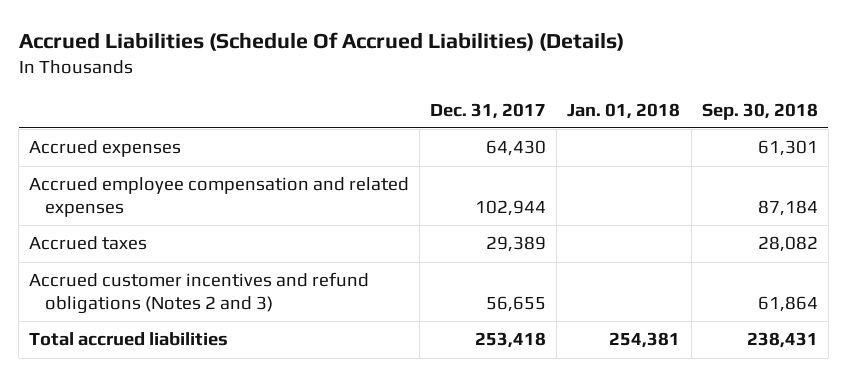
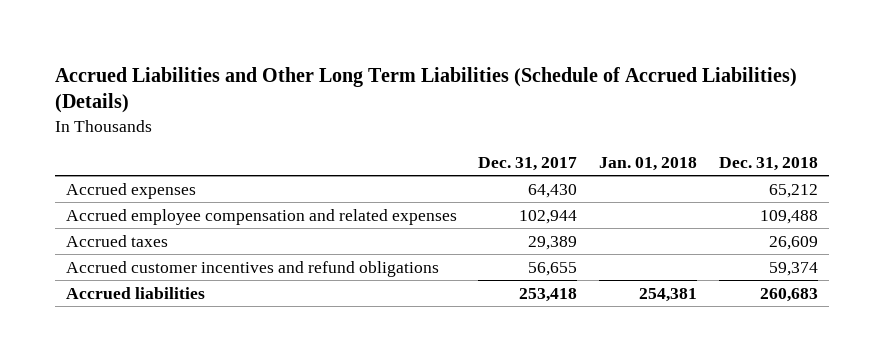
- Accrued Liabilities (Schedule Of Accrued Liabilities) (Details)
+ Accrued Liabilities and Other Long Term Liabilities (Schedule of Accrued Liabilities) (Details)
- | Dec. 31, 2017 | Jan. 01, 2018 | Sep. 30, 2018
+ | Dec. 31, 2017 | Jan. 01, 2018 | Dec. 31, 2018
- Accrued customer incentives and refund obligations (Notes 2 and 3) | 56,655 | | 61,864
- Total accrued liabilities | 253,418 | 254,381 | 238,431
+ Accrued customer incentives and refund obligations | 56,655 | | 59,374
+ Accrued liabilities | 253,418 | 254,381 | 260,683

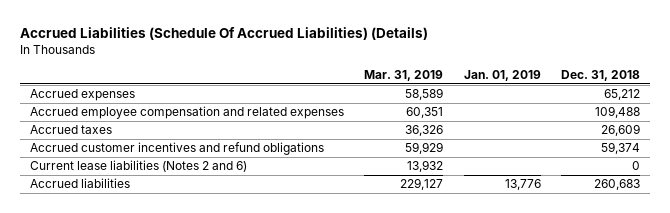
- Accrued Liabilities and Other Long Term Liabilities (Schedule of Accrued Liabilities) (Details)
+ Accrued Liabilities (Schedule Of Accrued Liabilities) (Details)
- | Dec. 31, 2017 | Jan. 01, 2018 | Dec. 31, 2018
+ | Mar. 31, 2019 | Jan. 01, 2019 | Dec. 31, 2018
+ Current lease liabilities (Notes 2 and 6) | 13,932 | | 0

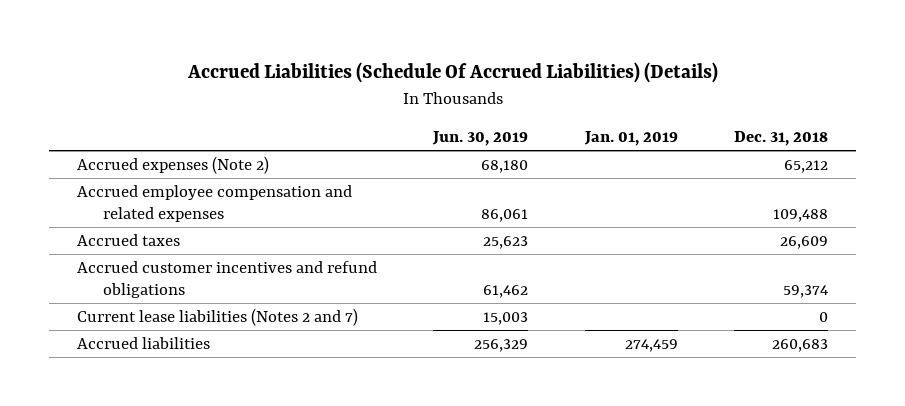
- | Mar. 31, 2019 | Jan. 01, 2019 | Dec. 31, 2018
+ | Jun. 30, 2019 | Jan. 01, 2019 | Dec. 31, 2018
- Accrued expenses | 58,589 | | 65,212
+ Accrued expenses (Note 2) | 68,180 | | 65,212
- Current lease liabilities (Notes 2 and 6) | 13,932 | | 0
- Accrued liabilities | 229,127 | 13,776 | 260,683
+ Current lease liabilities (Notes 2 and 7) | 15,003 | | 0
+ Accrued liabilities | 256,329 | 274,459 | 260,683

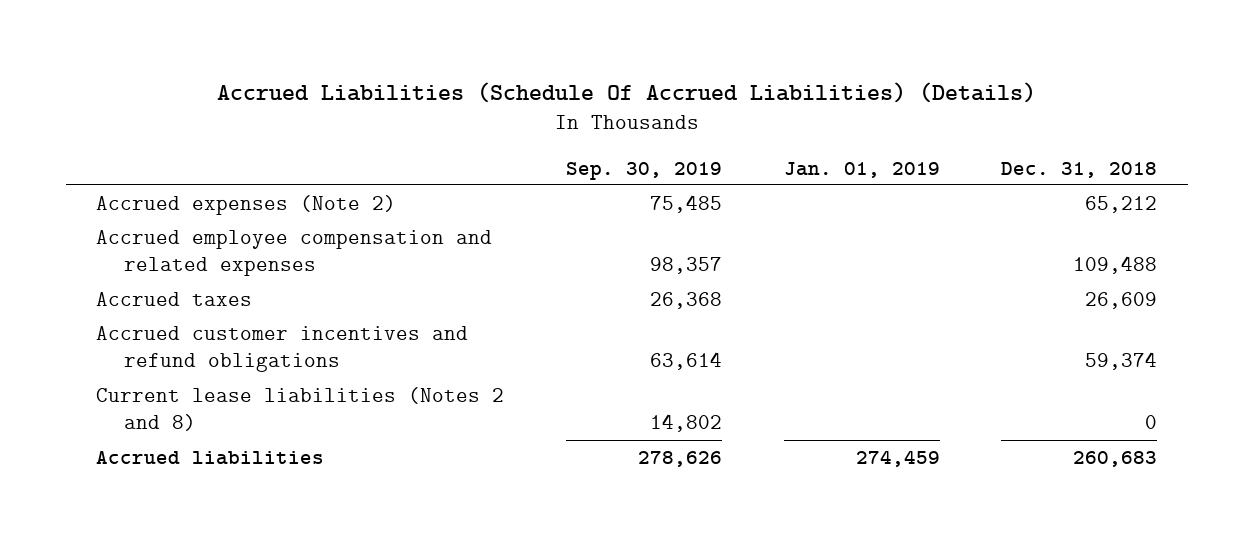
- | Jun. 30, 2019 | Jan. 01, 2019 | Dec. 31, 2018
+ | Sep. 30, 2019 | Jan. 01, 2019 | Dec. 31, 2018
- Current lease liabilities (Notes 2 and 7) | 15,003 | | 0
+ Current lease liabilities (Notes 2 and 8) | 14,802 | | 0

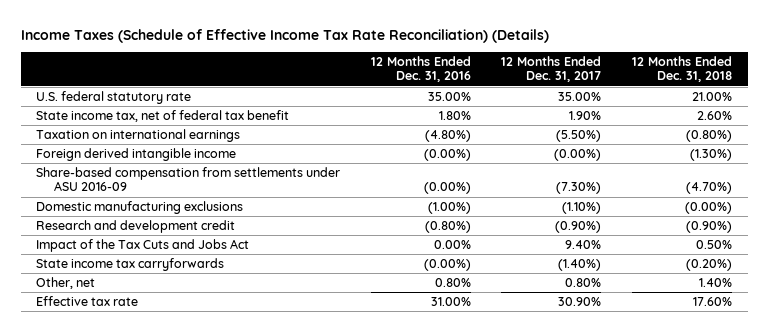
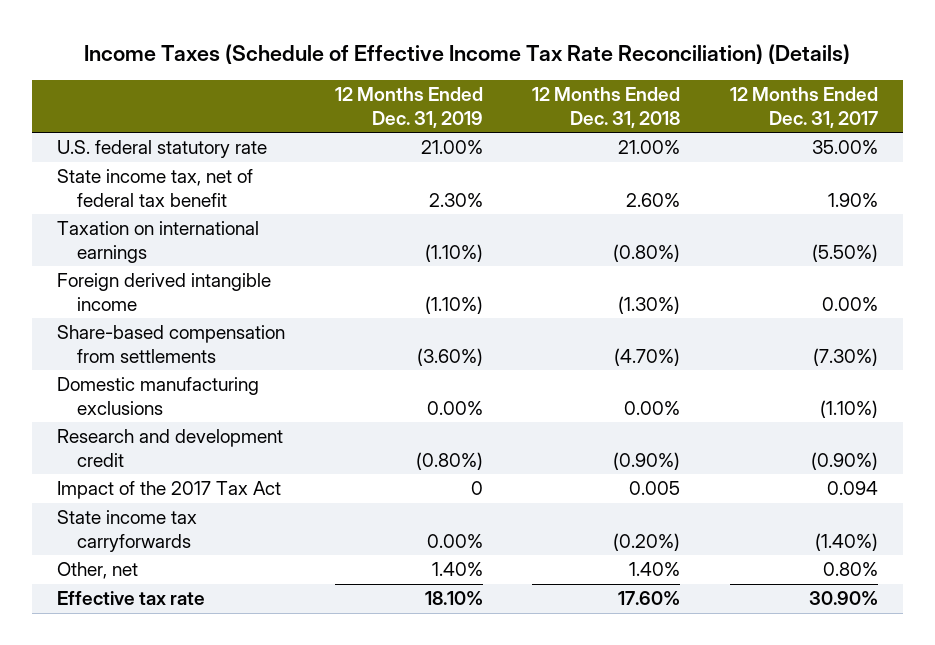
- | 12 Months Ended Dec. 31, 2016 | 12 Months Ended Dec. 31, 2017 | 12 Months Ended Dec. 31, 2018
+ | 12 Months Ended Dec. 31, 2019 | 12 Months Ended Dec. 31, 2018 | 12 Months Ended Dec. 31, 2017
- Foreign derived intangible income | (0.00%) | (0.00%) | (1.30%)
- Share-based compensation from settlements under ASU 2016-09 | (0.00%) | (7.30%) | (4.70%)
- Domestic manufacturing exclusions | (1.00%) | (1.10%) | (0.00%)
+ Foreign derived intangible income | (1.10%) | (1.30%) | 0.00%
+ Share-based compensation from settlements | (3.60%) | (4.70%) | (7.30%)
+ Domestic manufacturing exclusions | 0.00% | 0.00% | (1.10%)
- Impact of the Tax Cuts and Jobs Act | 0.00% | 9.40% | 0.50%
+ Impact of the 2017 Tax Act | 0 | 0.005 | 0.094

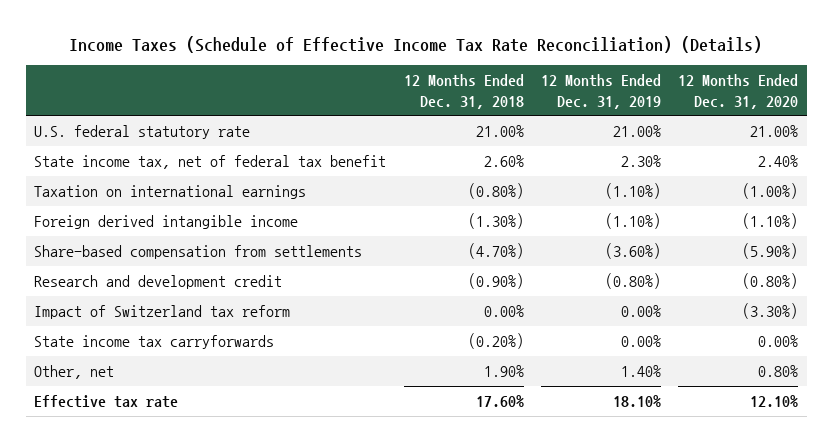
- | 12 Months Ended Dec. 31, 2019 | 12 Months Ended Dec. 31, 2018 | 12 Months Ended Dec. 31, 2017
+ | 12 Months Ended Dec. 31, 2018 | 12 Months Ended Dec. 31, 2019 | 12 Months Ended Dec. 31, 2020
- Domestic manufacturing exclusions | 0.00% | 0.00% | (1.10%)
- Impact of the 2017 Tax Act | 0 | 0.005 | 0.094
+ Impact of Switzerland tax reform | 0.00% | 0.00% | (3.30%)
- Other, net | 1.40% | 1.40% | 0.80%
+ Other, net | 1.90% | 1.40% | 0.80%

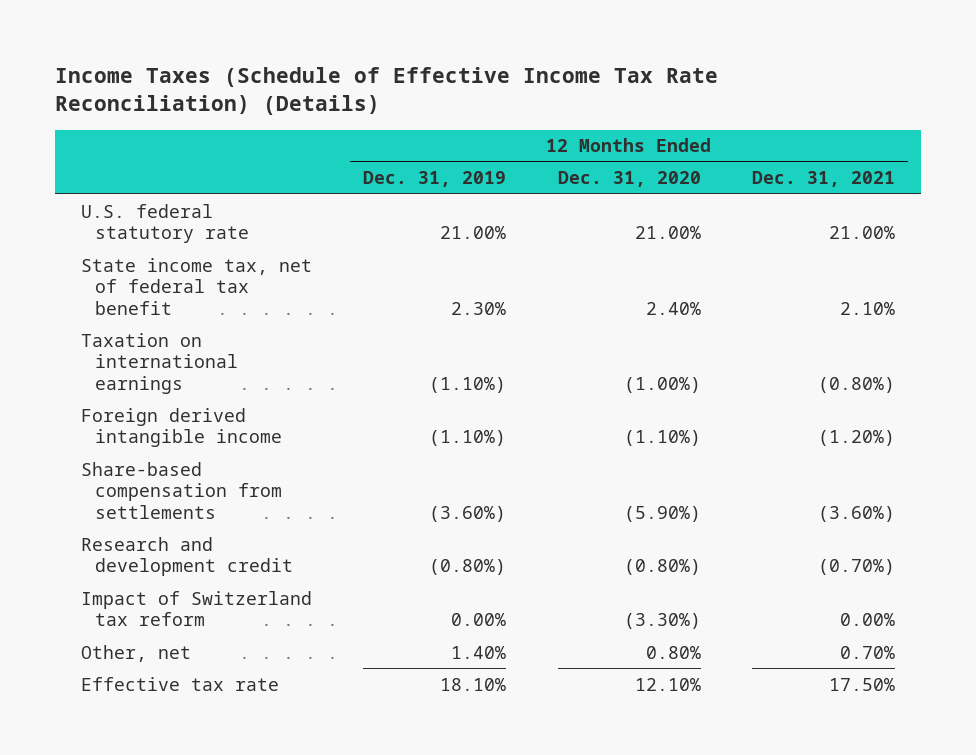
- | 12 Months Ended Dec. 31, 2018 | 12 Months Ended Dec. 31, 2019 | 12 Months Ended Dec. 31, 2020
+ | 12 Months Ended Dec. 31, 2019 | 12 Months Ended Dec. 31, 2020 | 12 Months Ended Dec. 31, 2021
- State income tax carryforwards | (0.20%) | 0.00% | 0.00%

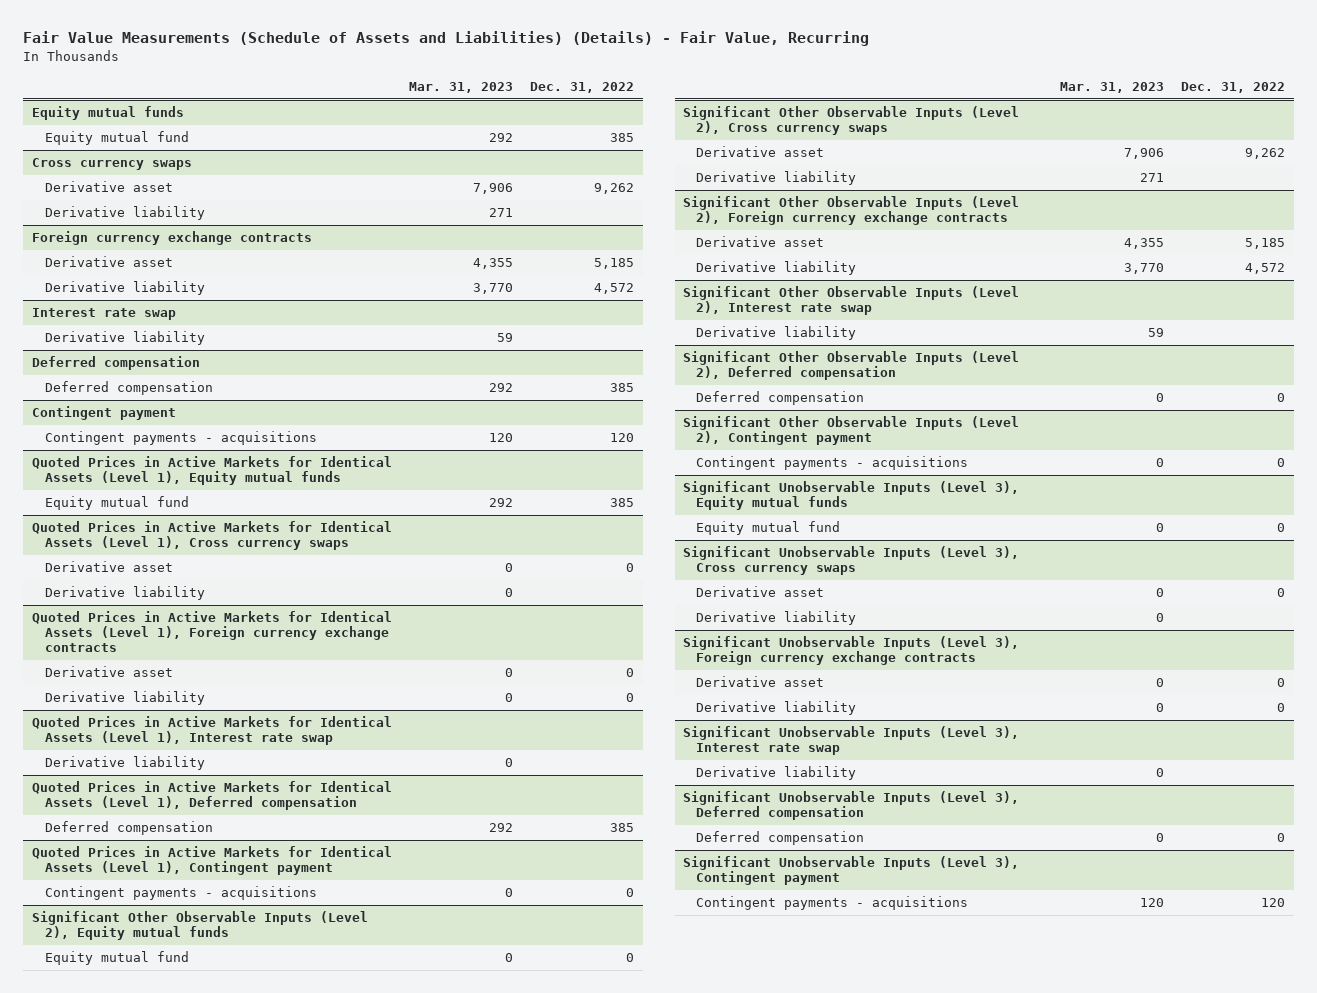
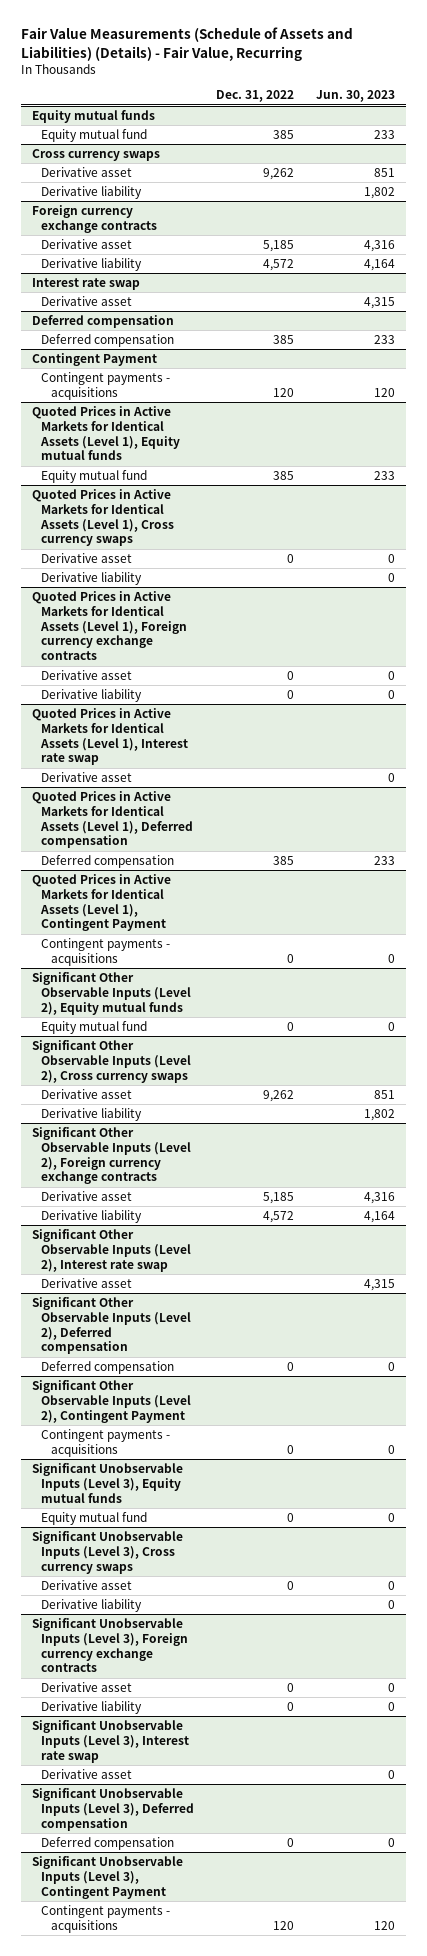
- | Mar. 31, 2023 | Dec. 31, 2022
+ | Dec. 31, 2022 | Jun. 30, 2023
@ Interest rate swap
- Derivative liability | 59 |
+ Derivative asset | | 4,315
- Contingent payment
+ Contingent Payment
@ Quoted Prices in Active Markets for Identical Assets (Level 1), Interest rate swap
- Derivative liability | 0 |
+ Derivative asset | | 0
- Quoted Prices in Active Markets for Identical Assets (Level 1), Contingent payment
+ Quoted Prices in Active Markets for Identical Assets (Level 1), Contingent Payment
@ Significant Other Observable Inputs (Level 2), Interest rate swap
- Derivative liability | 59 |
+ Derivative asset | | 4,315
- Significant Other Observable Inputs (Level 2), Contingent payment
+ Significant Other Observable Inputs (Level 2), Contingent Payment
@ Significant Unobservable Inputs (Level 3), Interest rate swap
- Derivative liability | 0 |
+ Derivative asset | | 0
- Significant Unobservable Inputs (Level 3), Contingent payment
+ Significant Unobservable Inputs (Level 3), Contingent Payment

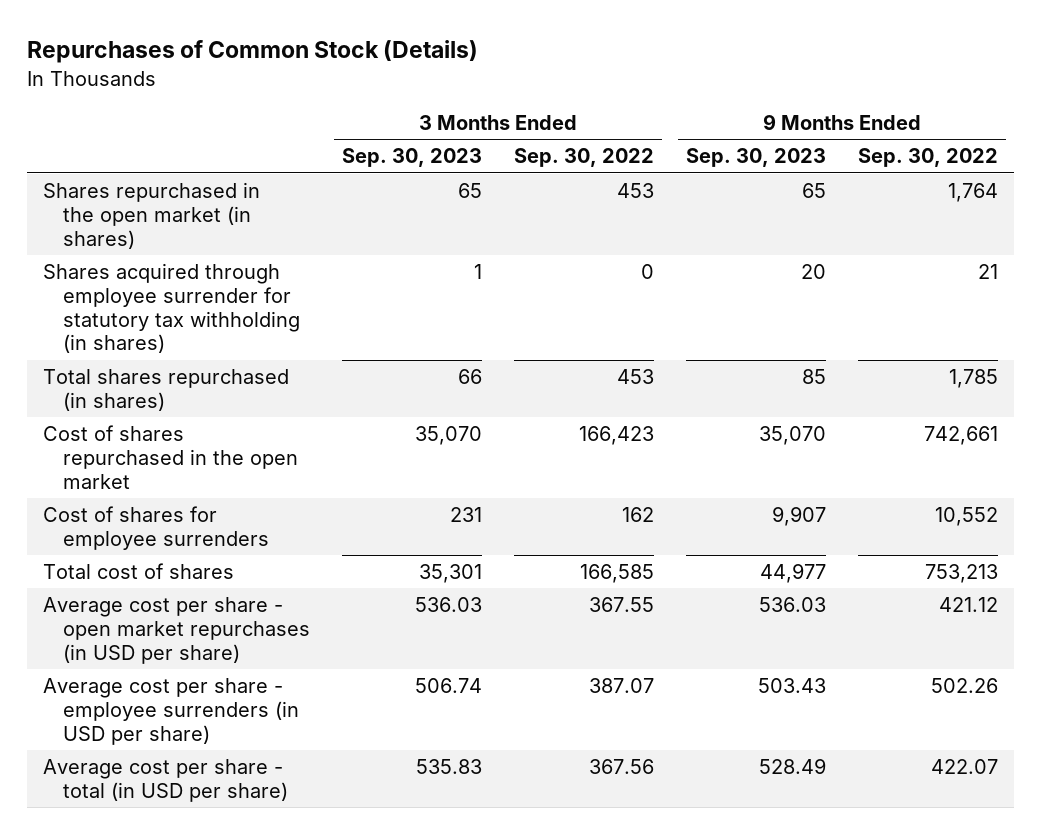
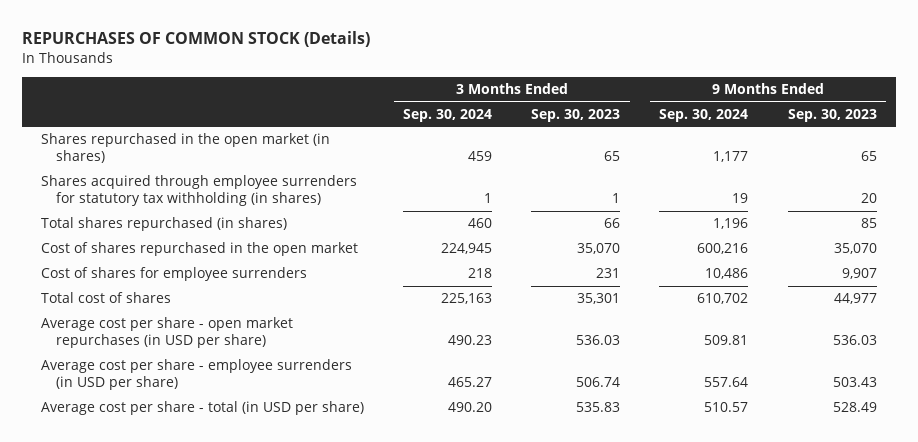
- Repurchases of Common Stock (Details)
+ REPURCHASES OF COMMON STOCK (Details)
- | 3 Months Ended Sep. 30, 2023 | 3 Months Ended Sep. 30, 2022 | 9 Months Ended Sep. 30, 2023 | 9 Months Ended Sep. 30, 2022
+ | 3 Months Ended Sep. 30, 2024 | 3 Months Ended Sep. 30, 2023 | 9 Months Ended Sep. 30, 2024 | 9 Months Ended Sep. 30, 2023
- Shares acquired through employee surrender for statutory tax withholding (in shares) | 1 | 0 | 20 | 21
+ Shares acquired through employee surrenders for statutory tax withholding (in shares) | 1 | 1 | 19 | 20

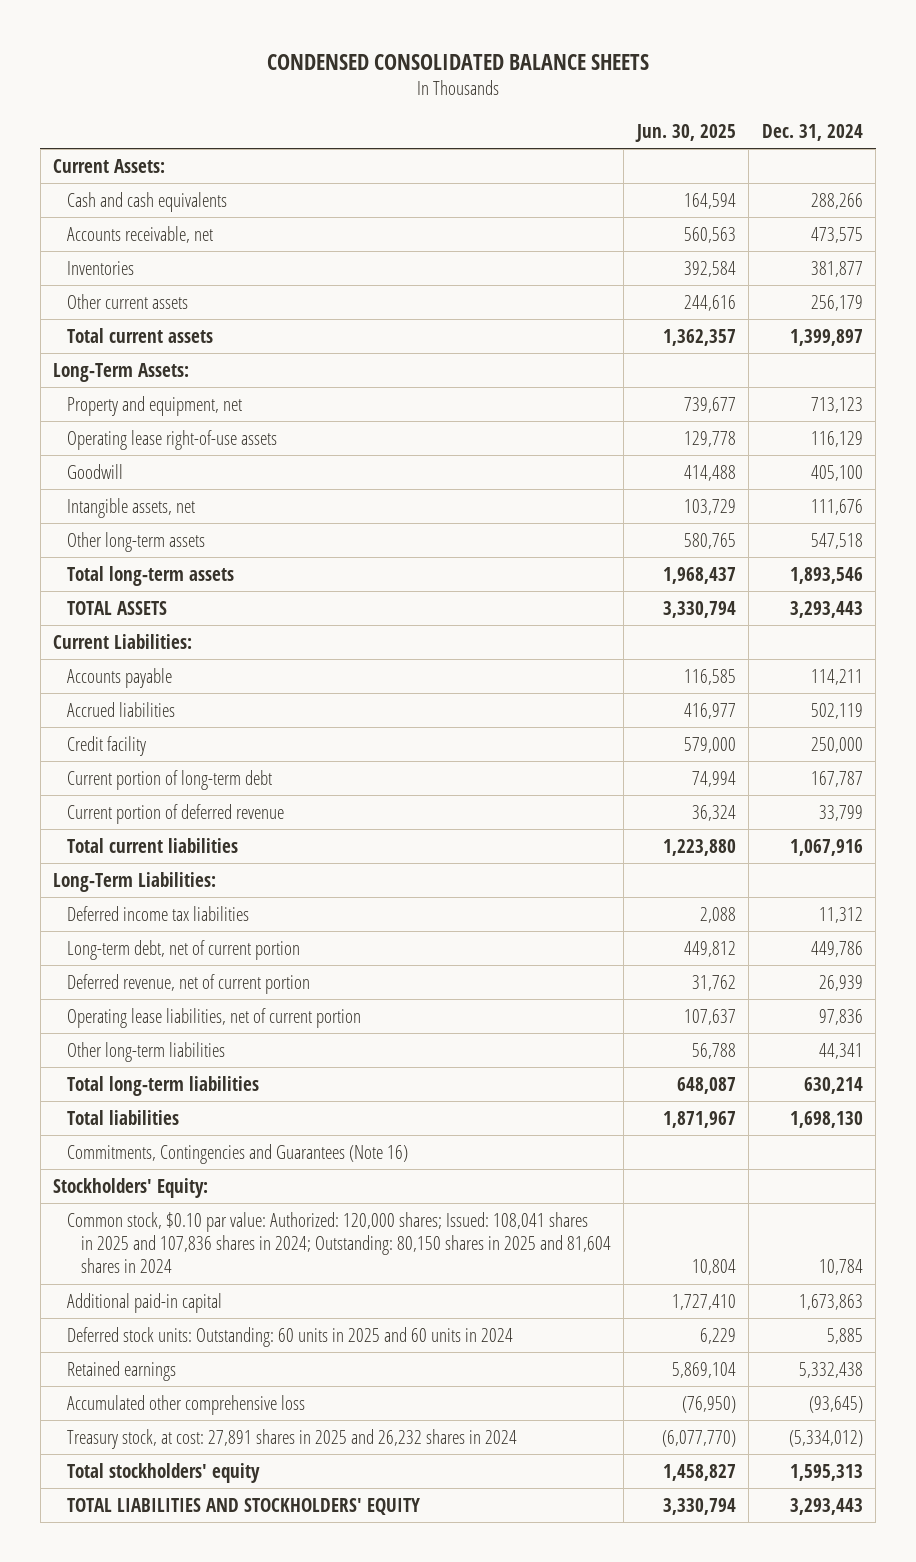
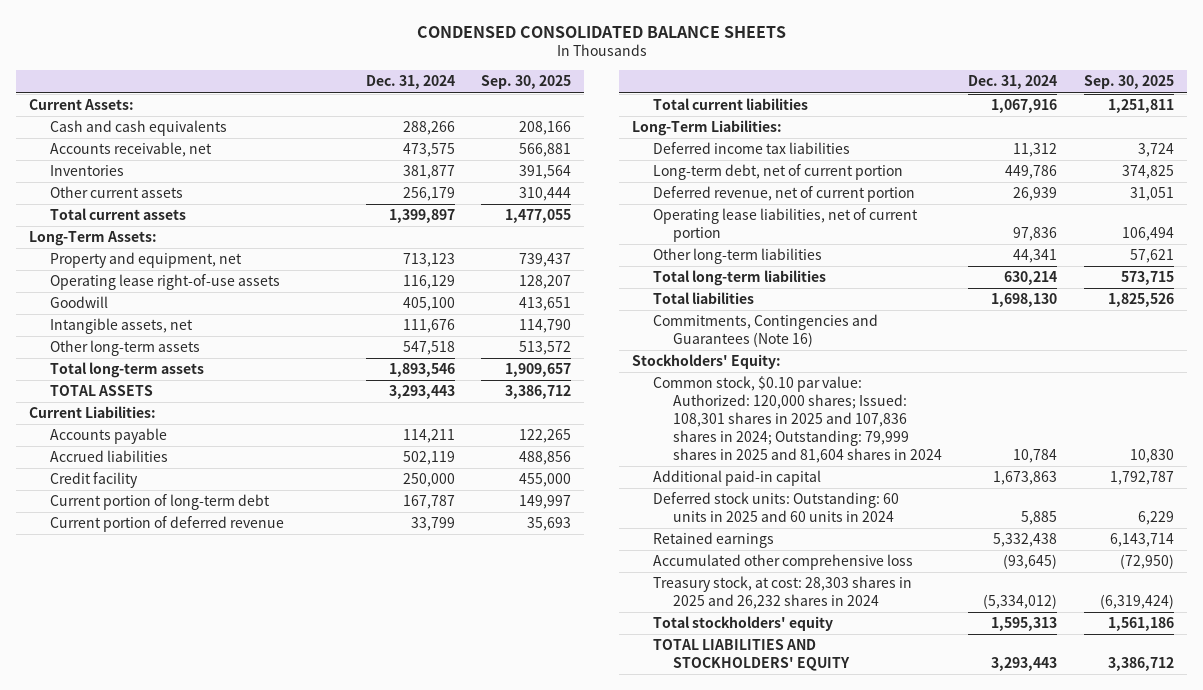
- | Jun. 30, 2025 | Dec. 31, 2024
+ | Dec. 31, 2024 | Sep. 30, 2025
- Common stock, $0.10 par value: Authorized: 120,000 shares; Issued: 108,041 shares in 2025 and 107,836 shares in 2024; Outstanding: 80,150 shares in 2025 and 81,604 shares in 2024 | 10,804 | 10,784
+ Common stock, $0.10 par value: Authorized: 120,000 shares; Issued: 108,301 shares in 2025 and 107,836 shares in 2024; Outstanding: 79,999 shares in 2025 and 81,604 shares in 2024 | 10,784 | 10,830
- Treasury stock, at cost: 27,891 shares in 2025 and 26,232 shares in 2024 | (6,077,770) | (5,334,012)
+ Treasury stock, at cost: 28,303 shares in 2025 and 26,232 shares in 2024 | (5,334,012) | (6,319,424)

